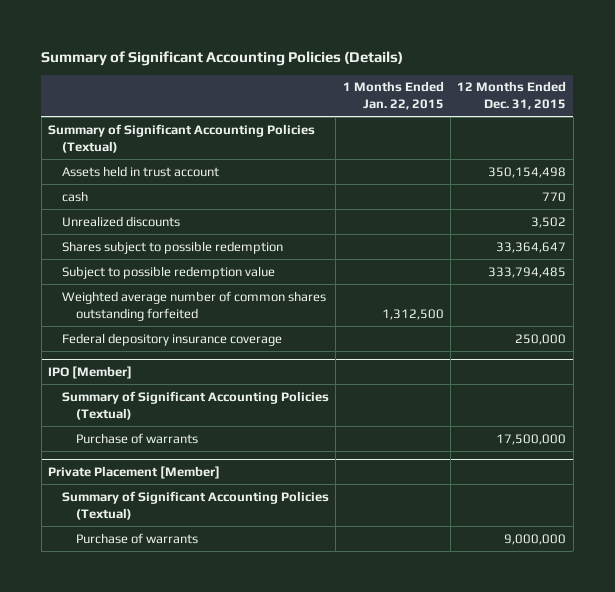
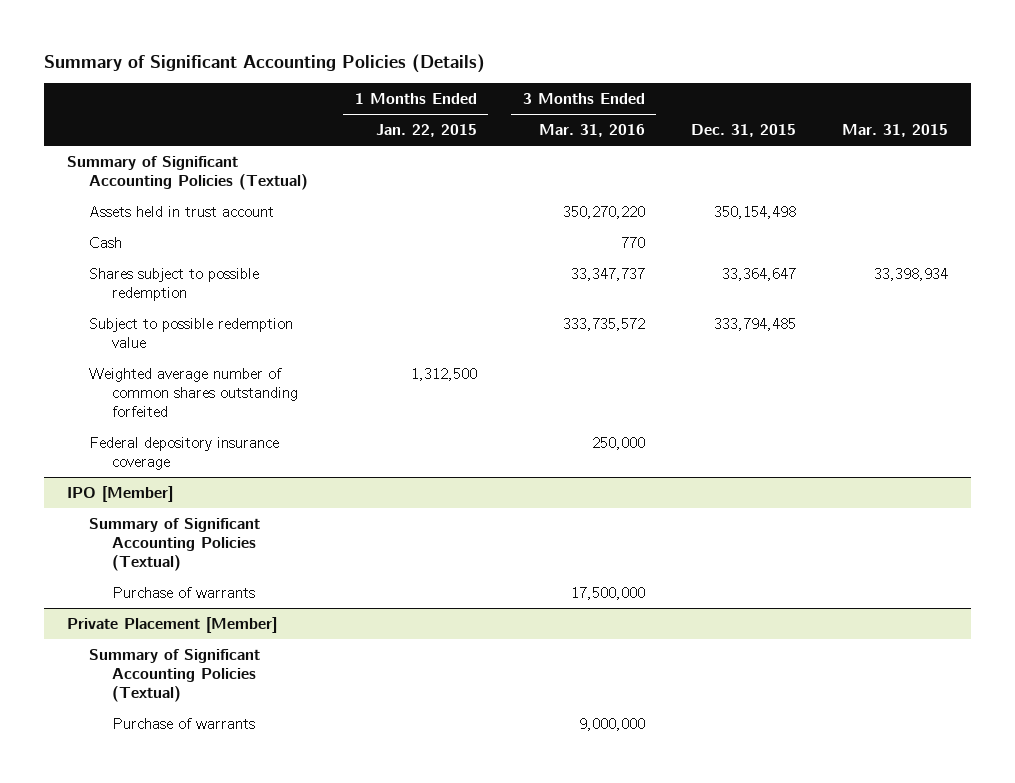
- | 1 Months Ended Jan. 22, 2015 | 12 Months Ended Dec. 31, 2015
+ | 1 Months Ended Jan. 22, 2015 | 3 Months Ended Mar. 31, 2016 | Dec. 31, 2015 | Mar. 31, 2015
- cash | | 770
- Unrealized discounts | | 3,502
+ Cash | | 770 | |

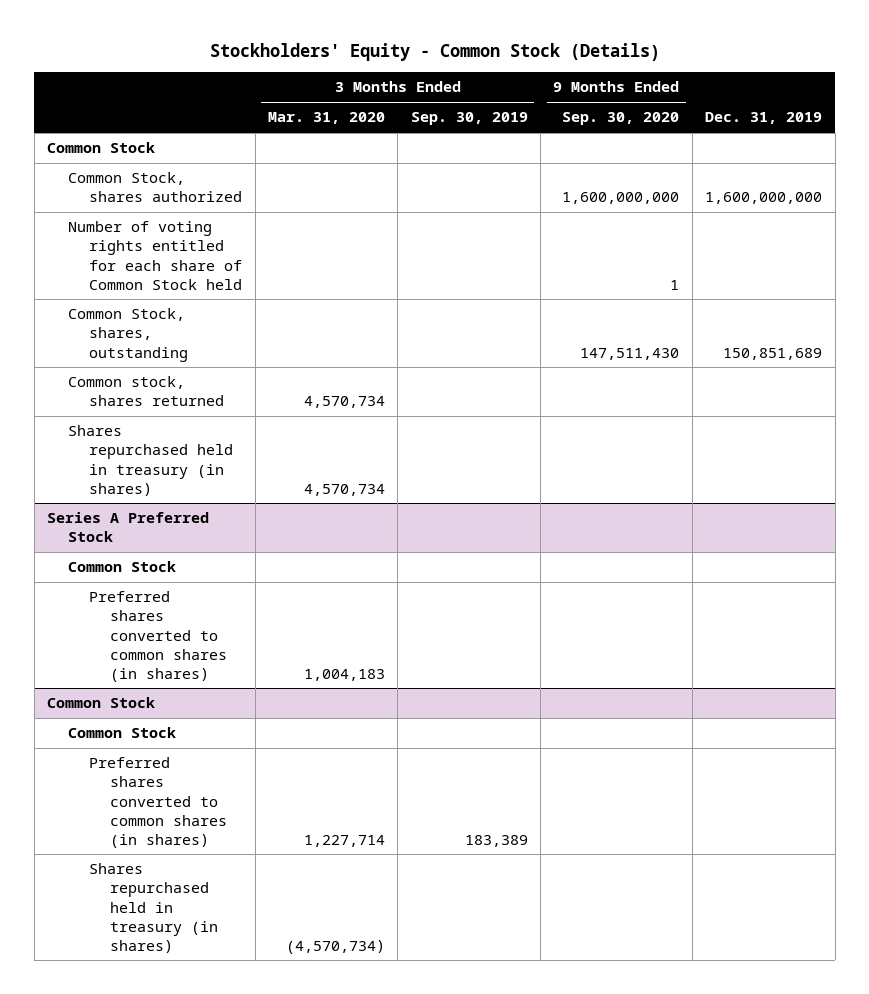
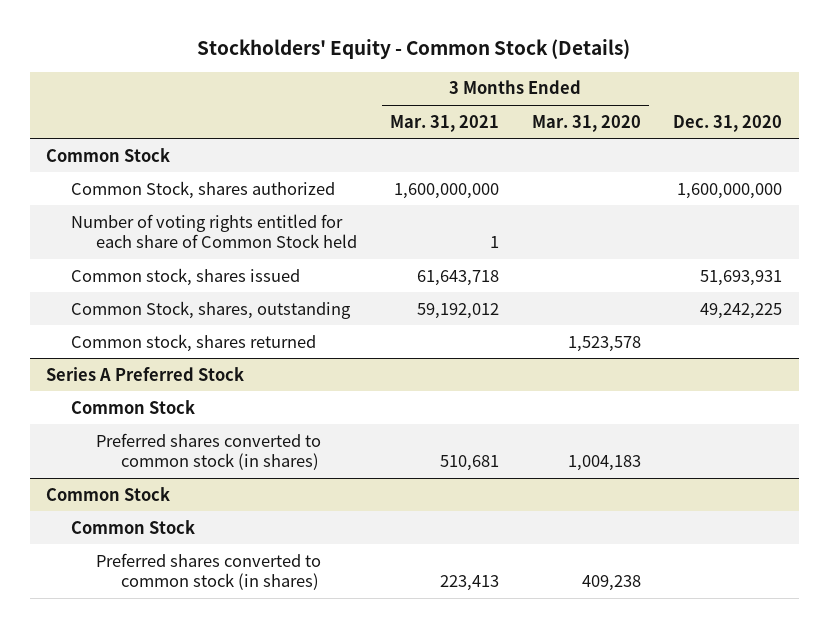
- | 3 Months Ended Mar. 31, 2020 | 3 Months Ended Sep. 30, 2019 | 9 Months Ended Sep. 30, 2020 | Dec. 31, 2019
+ | 3 Months Ended Mar. 31, 2021 | 3 Months Ended Mar. 31, 2020 | Dec. 31, 2020
+ Common stock, shares issued | 61,643,718 | | 51,693,931
- Common stock, shares returned | 4,570,734 | | |
- Shares repurchased held in treasury (in shares) | 4,570,734 | | |
+ Common stock, shares returned | | 1,523,578 |
@ Series A Preferred Stock
- Preferred shares converted to common shares (in shares) | 1,004,183 | | |
+ Preferred shares converted to common stock (in shares) | 510,681 | 1,004,183 |
@ Common Stock
- Preferred shares converted to common shares (in shares) | 1,227,714 | 183,389 | |
- Shares repurchased held in treasury (in shares) | (4,570,734) | | |
+ Preferred shares converted to common stock (in shares) | 223,413 | 409,238 |

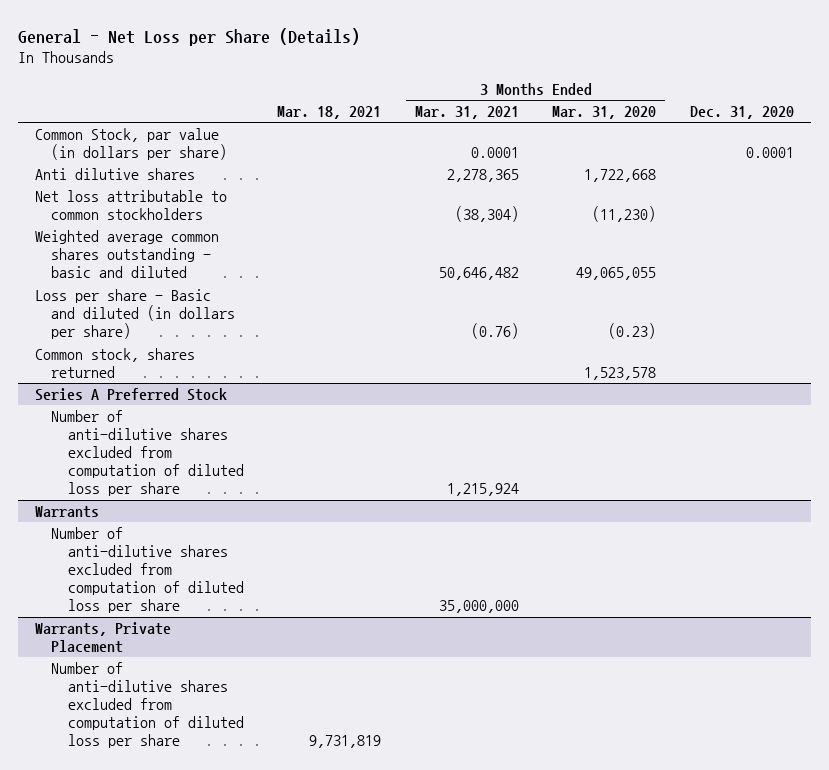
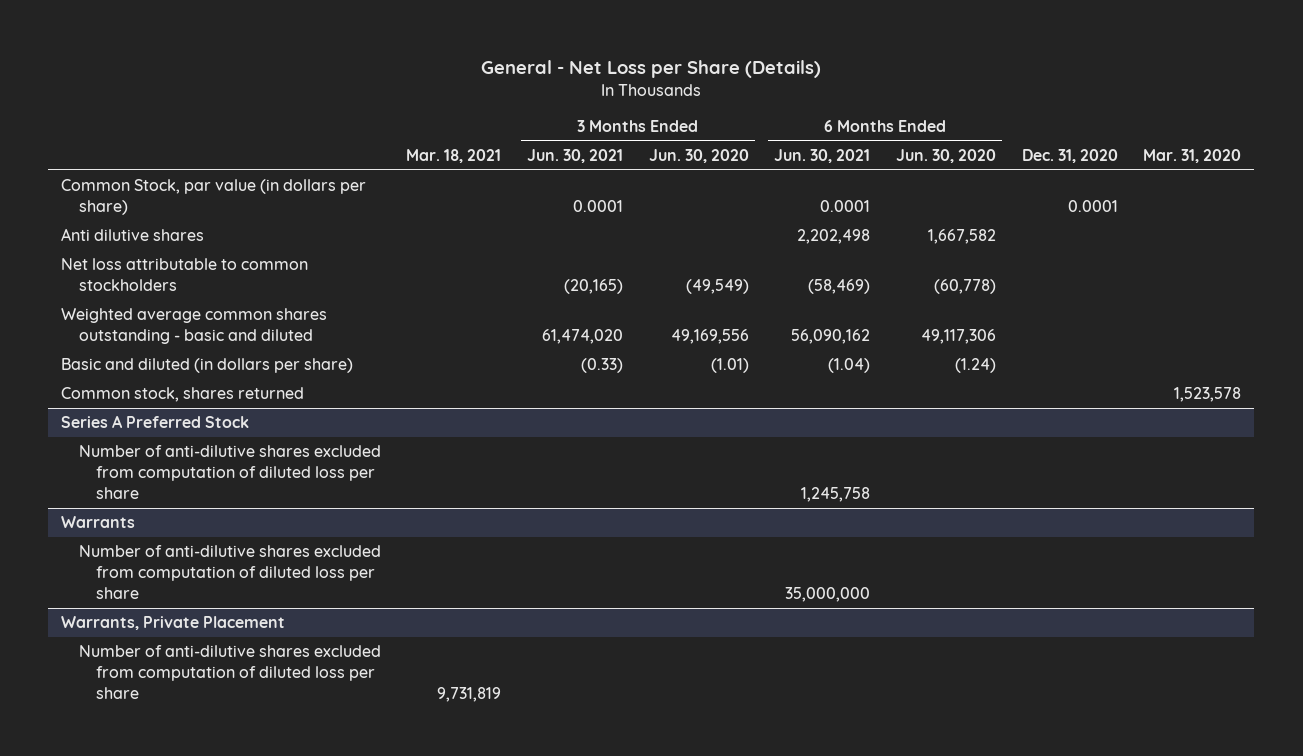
- | Mar. 18, 2021 | 3 Months Ended Mar. 31, 2021 | 3 Months Ended Mar. 31, 2020 | Dec. 31, 2020
+ | Mar. 18, 2021 | 3 Months Ended Jun. 30, 2021 | 3 Months Ended Jun. 30, 2020 | 6 Months Ended Jun. 30, 2021 | 6 Months Ended Jun. 30, 2020 | Dec. 31, 2020 | Mar. 31, 2020
- Loss per share - Basic and diluted (in dollars per share) | | (0.76) | (0.23) |
+ Basic and diluted (in dollars per share) | | (0.33) | (1.01) | (1.04) | (1.24) | |

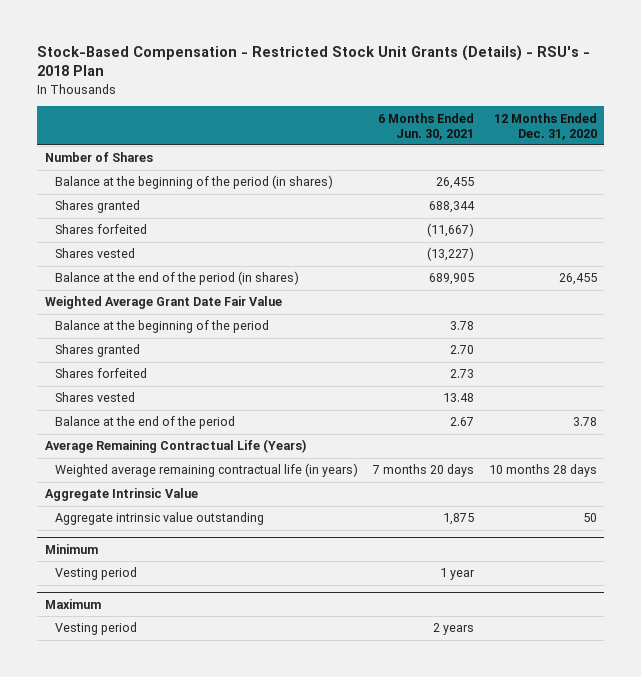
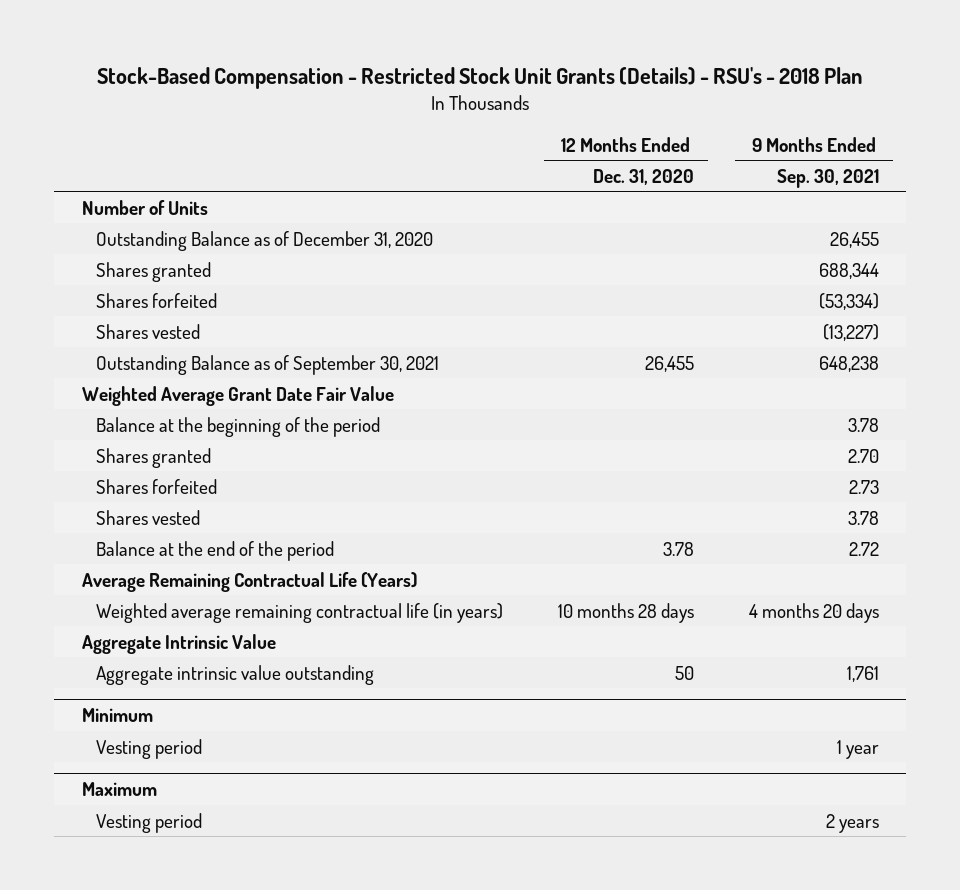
- | 6 Months Ended Jun. 30, 2021 | 12 Months Ended Dec. 31, 2020
+ | 12 Months Ended Dec. 31, 2020 | 9 Months Ended Sep. 30, 2021
- Number of Shares
- Balance at the beginning of the period (in shares) | 26,455 |
+ Number of Units
+ Outstanding Balance as of December 31, 2020 | | 26,455
- Balance at the end of the period (in shares) | 689,905 | 26,455
+ Outstanding Balance as of September 30, 2021 | 26,455 | 648,238

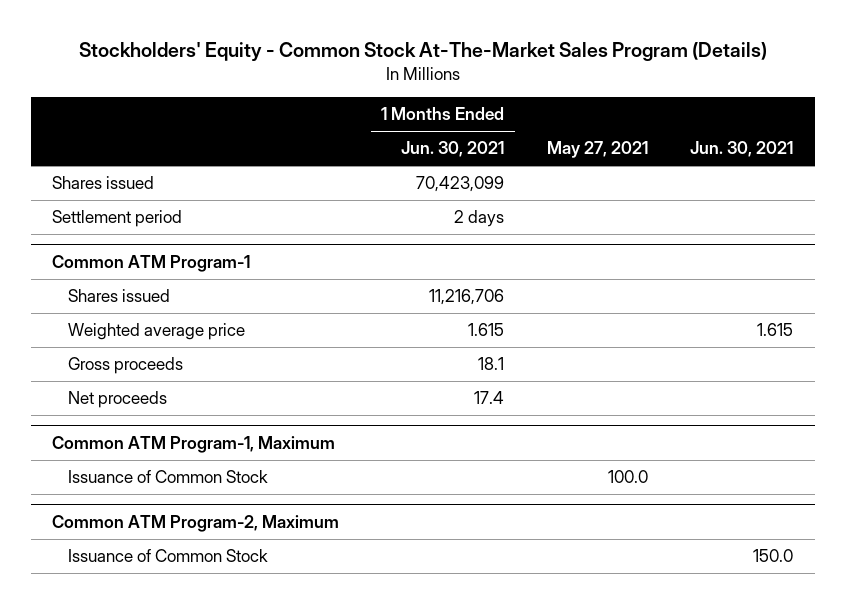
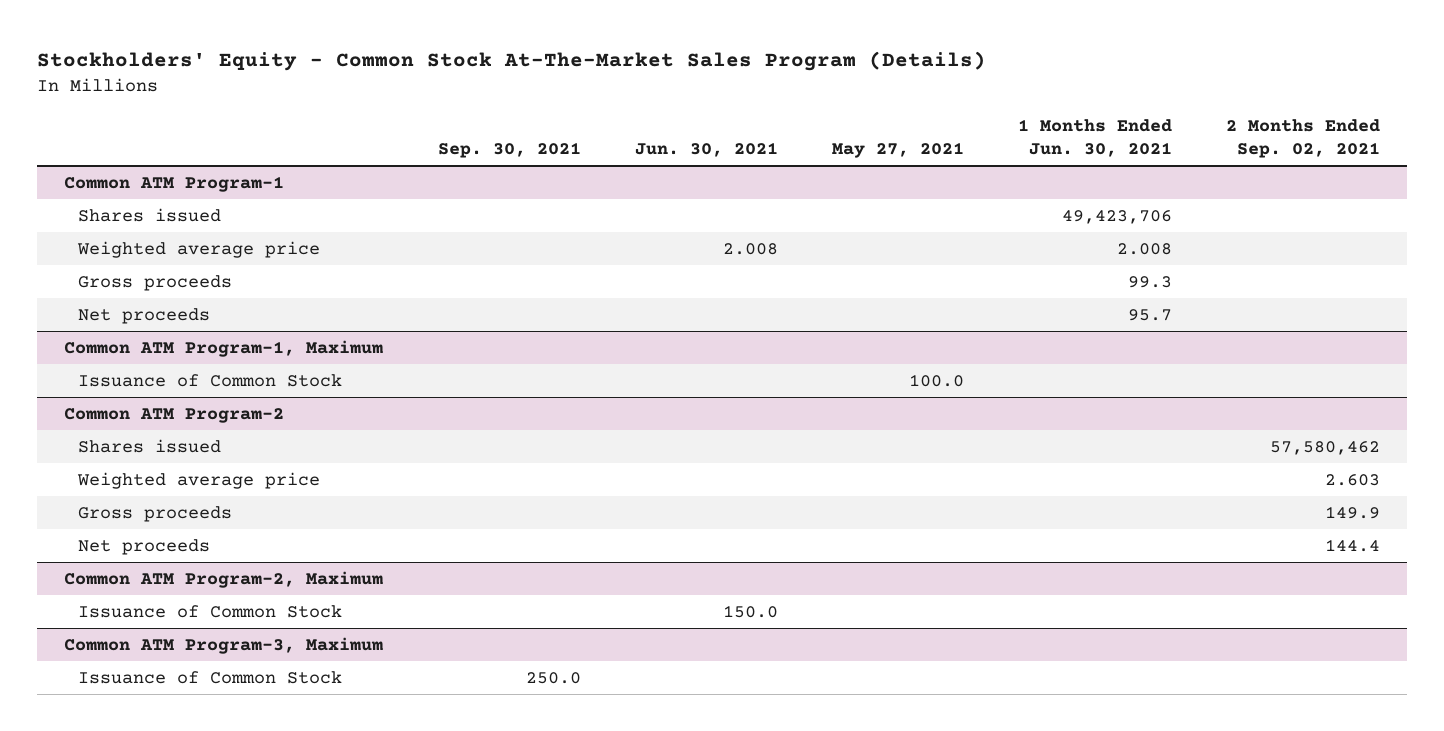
- | 1 Months Ended Jun. 30, 2021 | May 27, 2021 | Jun. 30, 2021
+ | Sep. 30, 2021 | Jun. 30, 2021 | May 27, 2021 | 1 Months Ended Jun. 30, 2021 | 2 Months Ended Sep. 02, 2021
- Shares issued | 70,423,099 | |
- Settlement period | 2 days | |
@ Common ATM Program-1
- Shares issued | 11,216,706 | |
- Weighted average price | 1.615 | | 1.615
- Gross proceeds | 18.1 | |
- Net proceeds | 17.4 | |
+ Shares issued | | | | 49,423,706 |
+ Weighted average price | | 2.008 | | 2.008 |
+ Gross proceeds | | | | 99.3 |
+ Net proceeds | | | | 95.7 |
+ Common ATM Program-2
+ Shares issued | | | | | 57,580,462
+ Weighted average price | | | | | 2.603
+ Gross proceeds | | | | | 149.9
+ Net proceeds | | | | | 144.4
+ Common ATM Program-3, Maximum
+ Issuance of Common Stock | 250.0 | | | |

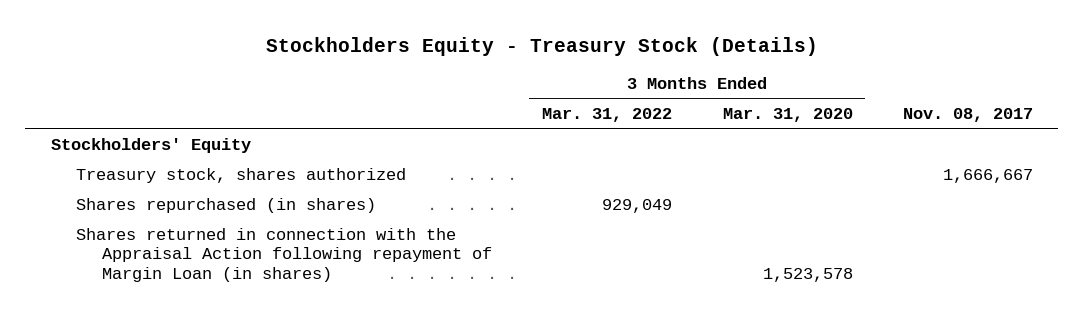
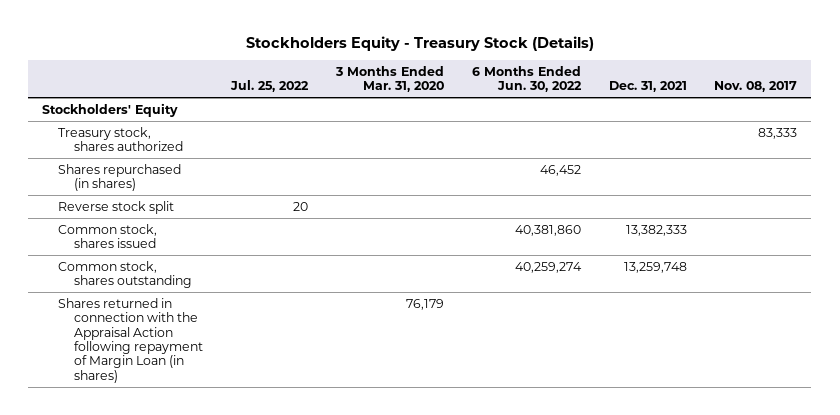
- | 3 Months Ended Mar. 31, 2022 | 3 Months Ended Mar. 31, 2020 | Nov. 08, 2017
+ | Jul. 25, 2022 | 3 Months Ended Mar. 31, 2020 | 6 Months Ended Jun. 30, 2022 | Dec. 31, 2021 | Nov. 08, 2017
- Treasury stock, shares authorized | | | 1,666,667
+ Treasury stock, shares authorized | | | | | 83,333
- Shares returned in connection with the Appraisal Action following repayment of Margin Loan (in shares) | | 1,523,578 |
+ Reverse stock split | 20 | | | |
+ Common stock, shares issued | | | 40,381,860 | 13,382,333 |
+ Common stock, shares outstanding | | | 40,259,274 | 13,259,748 |
+ Shares returned in connection with the Appraisal Action following repayment of Margin Loan (in shares) | | 76,179 | | |

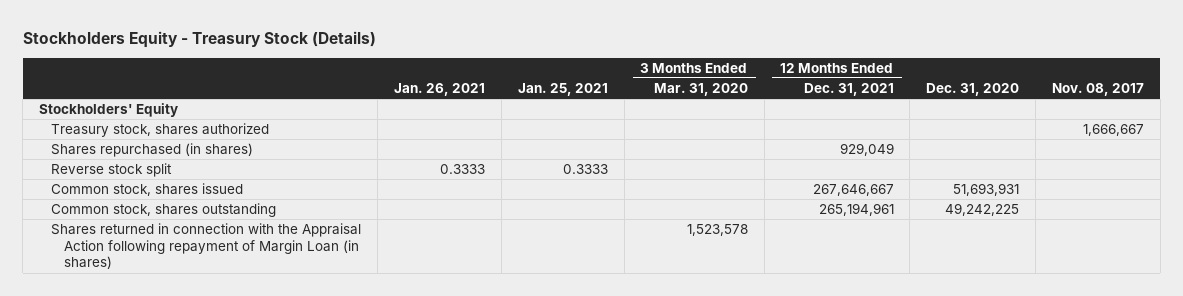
- | Jul. 25, 2022 | 3 Months Ended Mar. 31, 2020 | 6 Months Ended Jun. 30, 2022 | Dec. 31, 2021 | Nov. 08, 2017
+ | Jan. 26, 2021 | Jan. 25, 2021 | 3 Months Ended Mar. 31, 2020 | 12 Months Ended Dec. 31, 2021 | Dec. 31, 2020 | Nov. 08, 2017
- Treasury stock, shares authorized | | | | | 83,333
+ Treasury stock, shares authorized | | | | | | 1,666,667
- Shares returned in connection with the Appraisal Action following repayment of Margin Loan (in shares) | | 76,179 | | |
+ Shares returned in connection with the Appraisal Action following repayment of Margin Loan (in shares) | | | 1,523,578 | | |

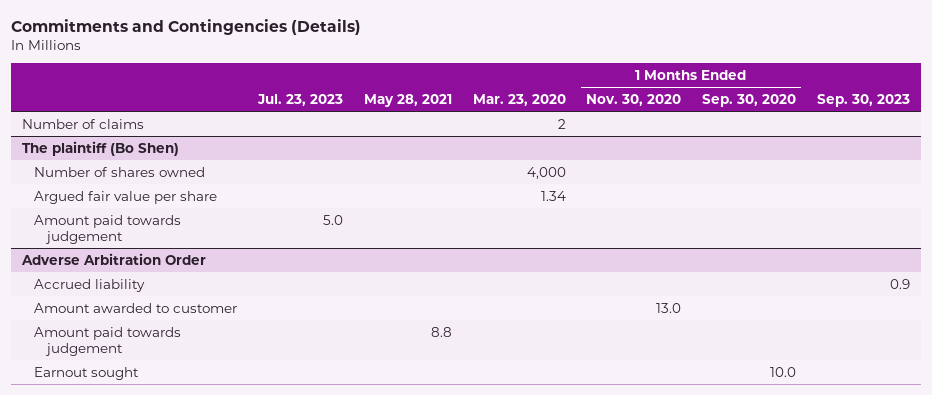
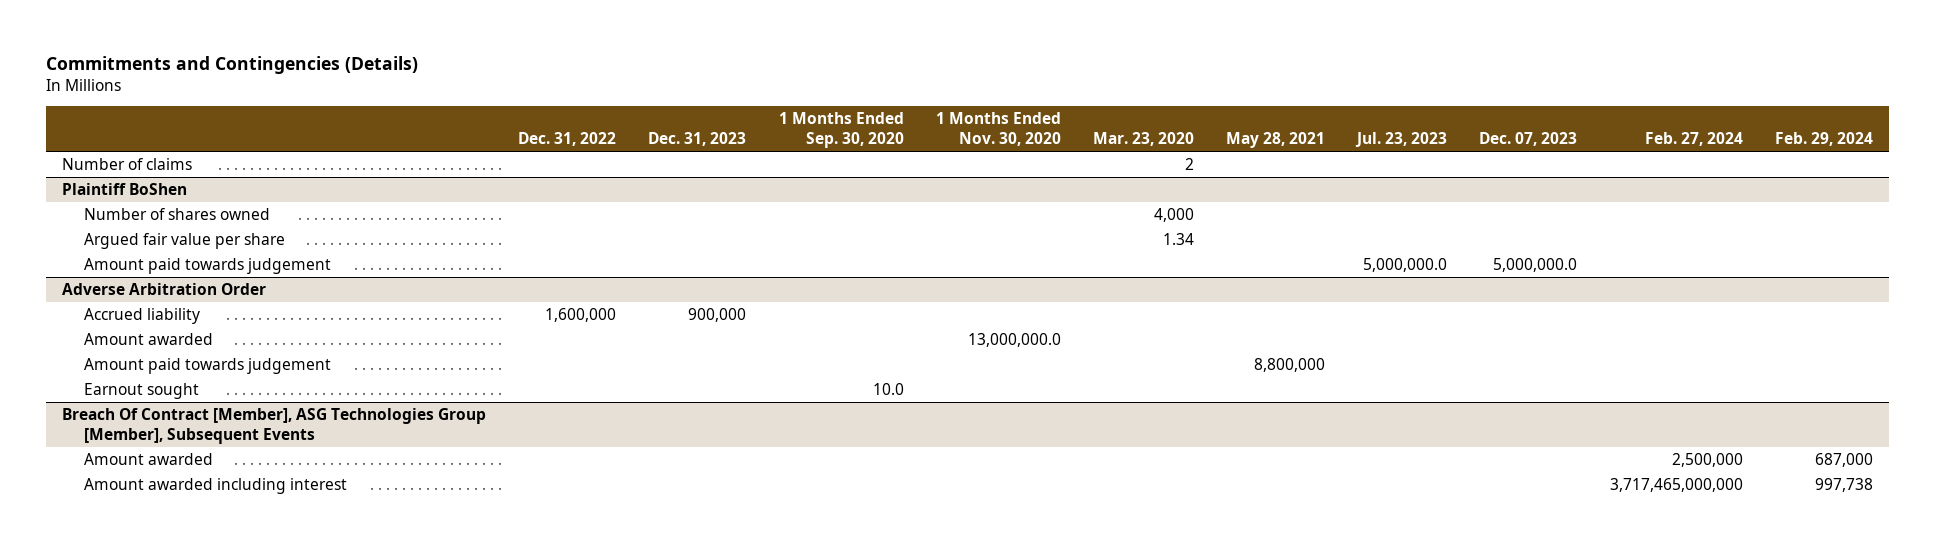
- | Jul. 23, 2023 | May 28, 2021 | Mar. 23, 2020 | 1 Months Ended Nov. 30, 2020 | 1 Months Ended Sep. 30, 2020 | Sep. 30, 2023
+ | Dec. 31, 2022 | Dec. 31, 2023 | 1 Months Ended Sep. 30, 2020 | 1 Months Ended Nov. 30, 2020 | Mar. 23, 2020 | May 28, 2021 | Jul. 23, 2023 | Dec. 07, 2023 | Feb. 27, 2024 | Feb. 29, 2024
- The plaintiff (Bo Shen)
+ Plaintiff BoShen
- Amount paid towards judgement | 5.0 | | | | |
+ Amount paid towards judgement | | | | | | | 5,000,000.0 | 5,000,000.0 | |
@ Adverse Arbitration Order
- Amount awarded to customer | | | | 13.0 | |
- Amount paid towards judgement | | 8.8 | | | |
+ Amount awarded | | | | 13,000,000.0 | | | | | |
+ Amount paid towards judgement | | | | | | 8,800,000 | | | |
+ Breach Of Contract [Member], ASG Technologies Group [Member], Subsequent Events
+ Amount awarded | | | | | | | | | 2,500,000 | 687,000
+ Amount awarded including interest | | | | | | | | | 3,717,465,000,000 | 997,738

